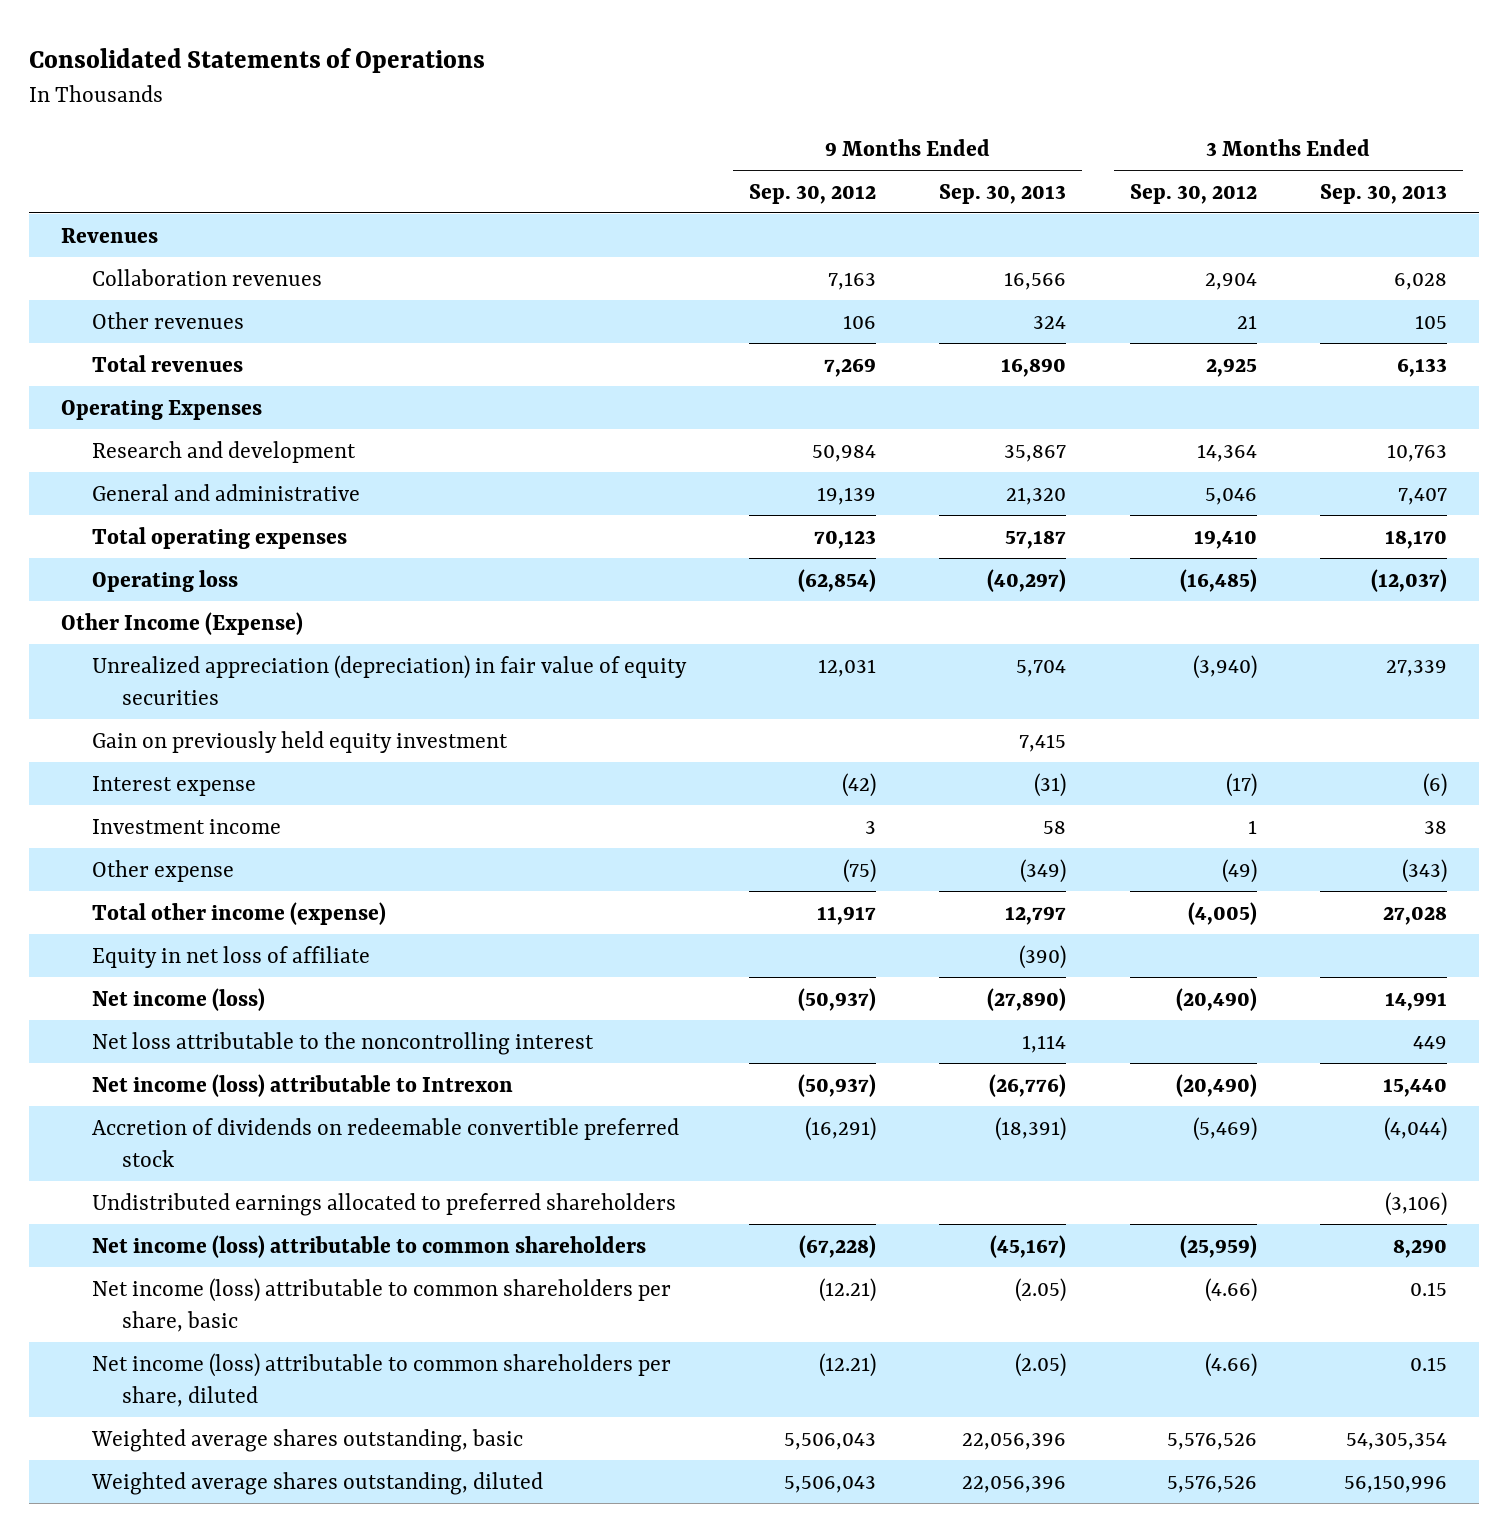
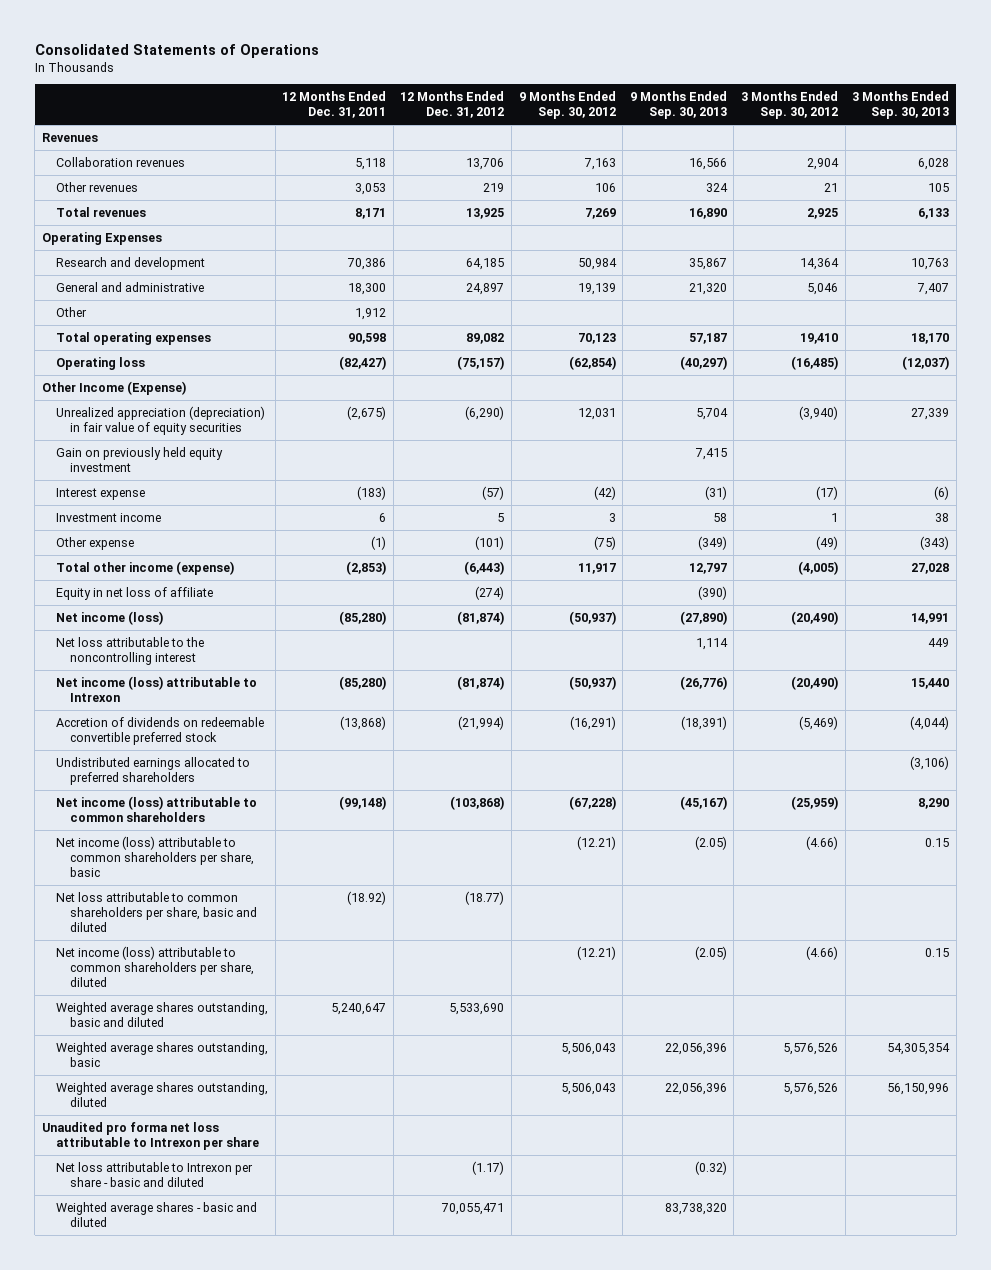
- | 9 Months Ended Sep. 30, 2012 | 9 Months Ended Sep. 30, 2013 | 3 Months Ended Sep. 30, 2012 | 3 Months Ended Sep. 30, 2013
+ | 12 Months Ended Dec. 31, 2011 | 12 Months Ended Dec. 31, 2012 | 9 Months Ended Sep. 30, 2012 | 9 Months Ended Sep. 30, 2013 | 3 Months Ended Sep. 30, 2012 | 3 Months Ended Sep. 30, 2013
+ Other | 1,912 | | | | |
+ Net loss attributable to common shareholders per share, basic and diluted | (18.92) | (18.77) | | | |
+ Weighted average shares outstanding, basic and diluted | 5,240,647 | 5,533,690 | | | |
+ Unaudited pro forma net loss attributable to Intrexon per share
+ Net loss attributable to Intrexon per share - basic and diluted | | (1.17) | | (0.32) | |
+ Weighted average shares - basic and diluted | | 70,055,471 | | 83,738,320 | |

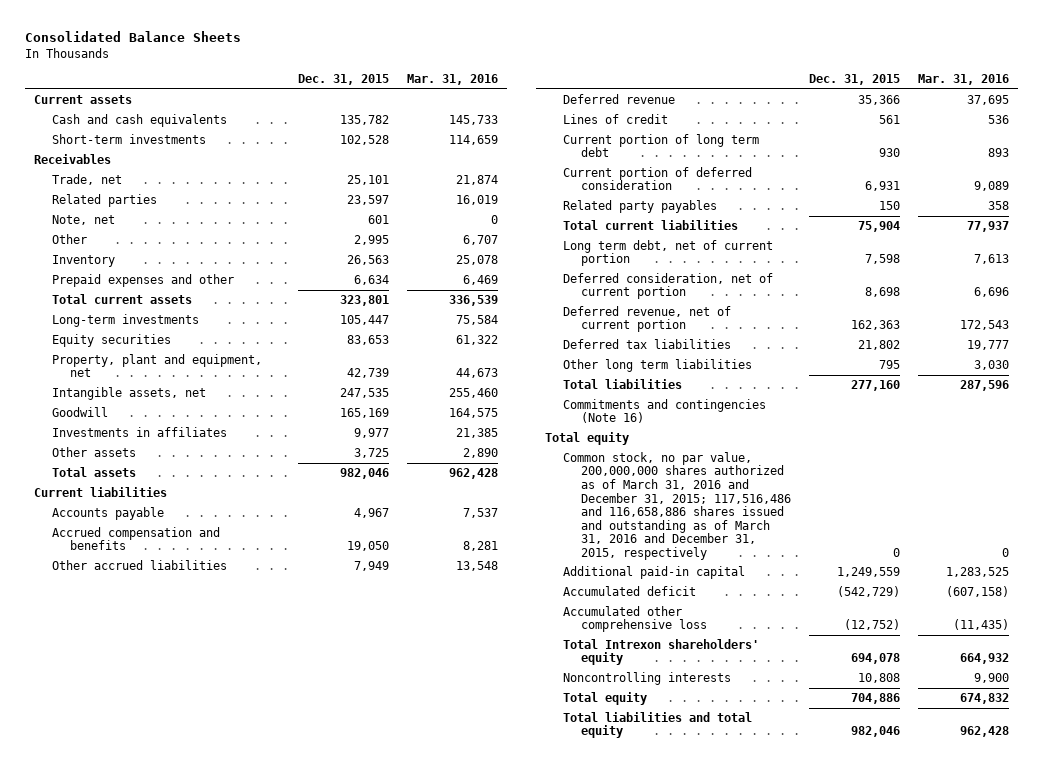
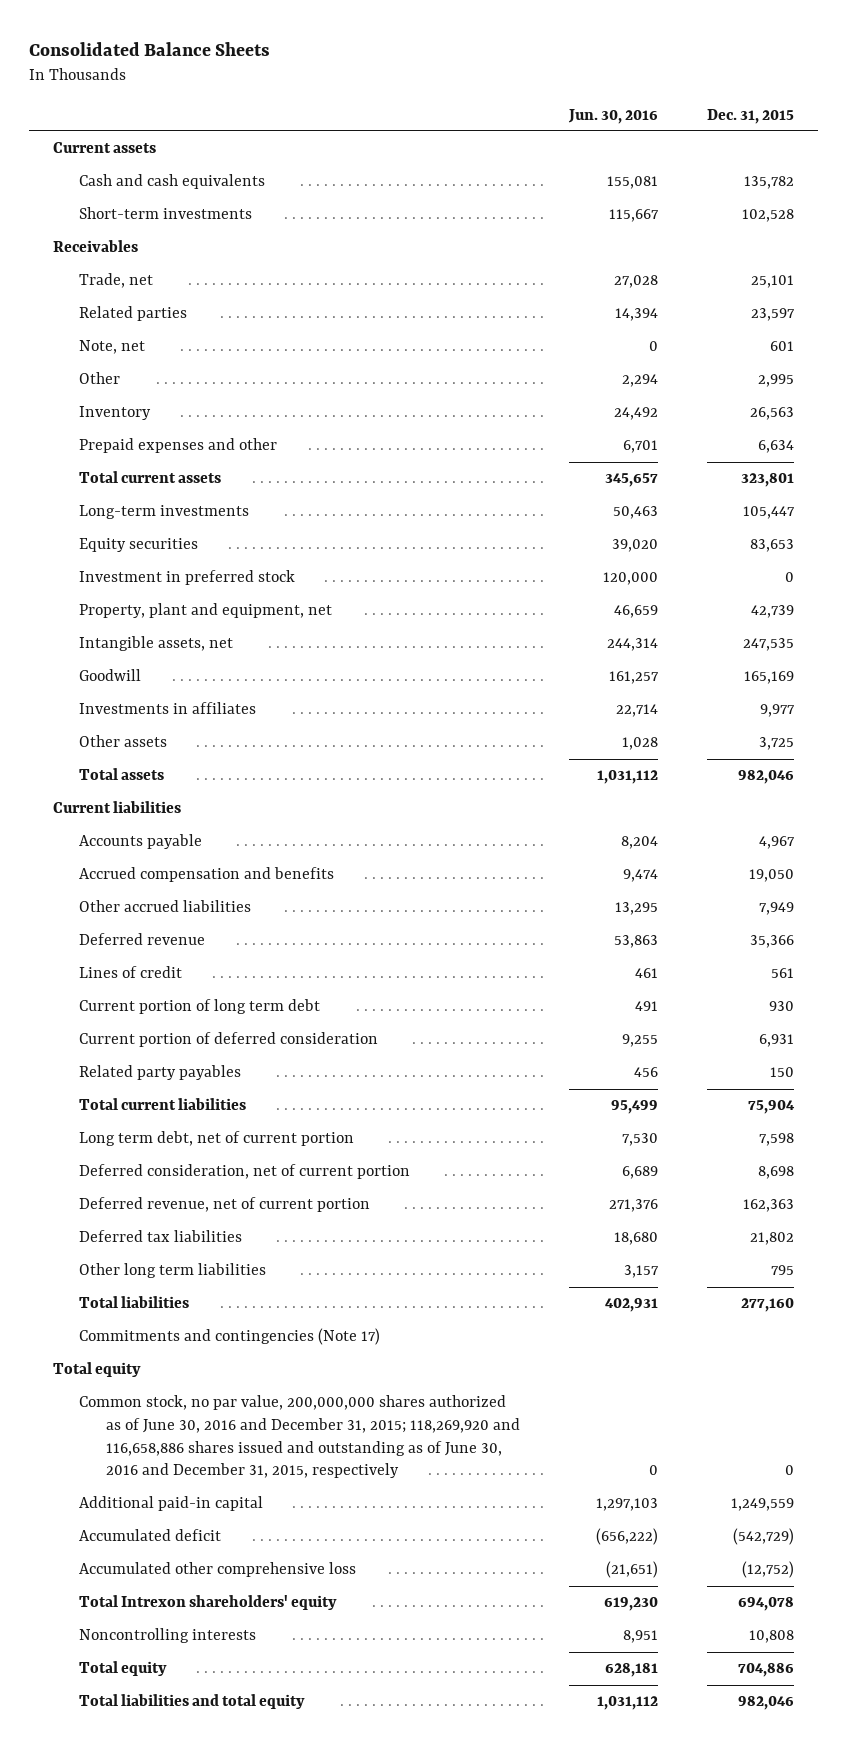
- | Dec. 31, 2015 | Mar. 31, 2016
+ | Jun. 30, 2016 | Dec. 31, 2015
+ Investment in preferred stock | 120,000 | 0
- Commitments and contingencies (Note 16)
+ Commitments and contingencies (Note 17)
- Common stock, no par value, 200,000,000 shares authorized as of March 31, 2016 and December 31, 2015; 117,516,486 and 116,658,886 shares issued and outstanding as of March 31, 2016 and December 31, 2015, respectively | 0 | 0
+ Common stock, no par value, 200,000,000 shares authorized as of June 30, 2016 and December 31, 2015; 118,269,920 and 116,658,886 shares issued and outstanding as of June 30, 2016 and December 31, 2015, respectively | 0 | 0

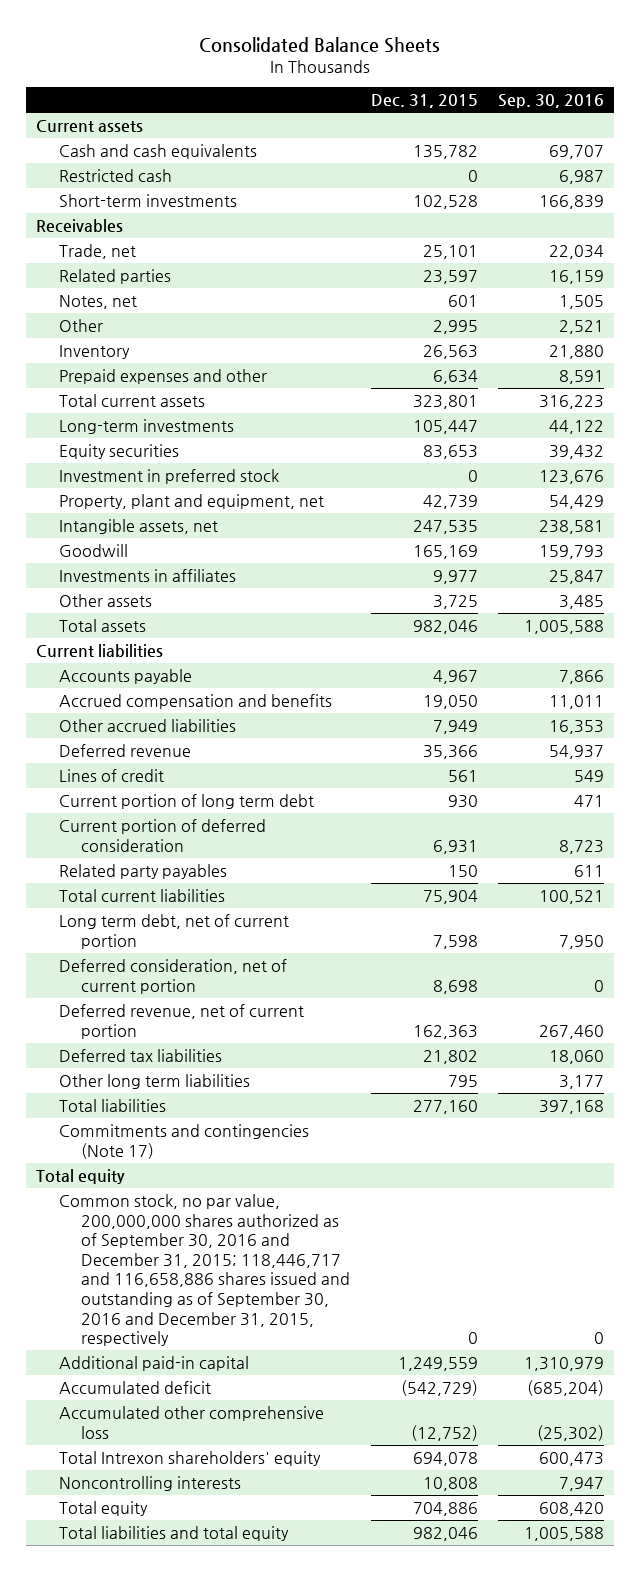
- | Jun. 30, 2016 | Dec. 31, 2015
+ | Dec. 31, 2015 | Sep. 30, 2016
+ Restricted cash | 0 | 6,987
- Note, net | 0 | 601
+ Notes, net | 601 | 1,505
- Common stock, no par value, 200,000,000 shares authorized as of June 30, 2016 and December 31, 2015; 118,269,920 and 116,658,886 shares issued and outstanding as of June 30, 2016 and December 31, 2015, respectively | 0 | 0
+ Common stock, no par value, 200,000,000 shares authorized as of September 30, 2016 and December 31, 2015; 118,446,717 and 116,658,886 shares issued and outstanding as of September 30, 2016 and December 31, 2015, respectively | 0 | 0

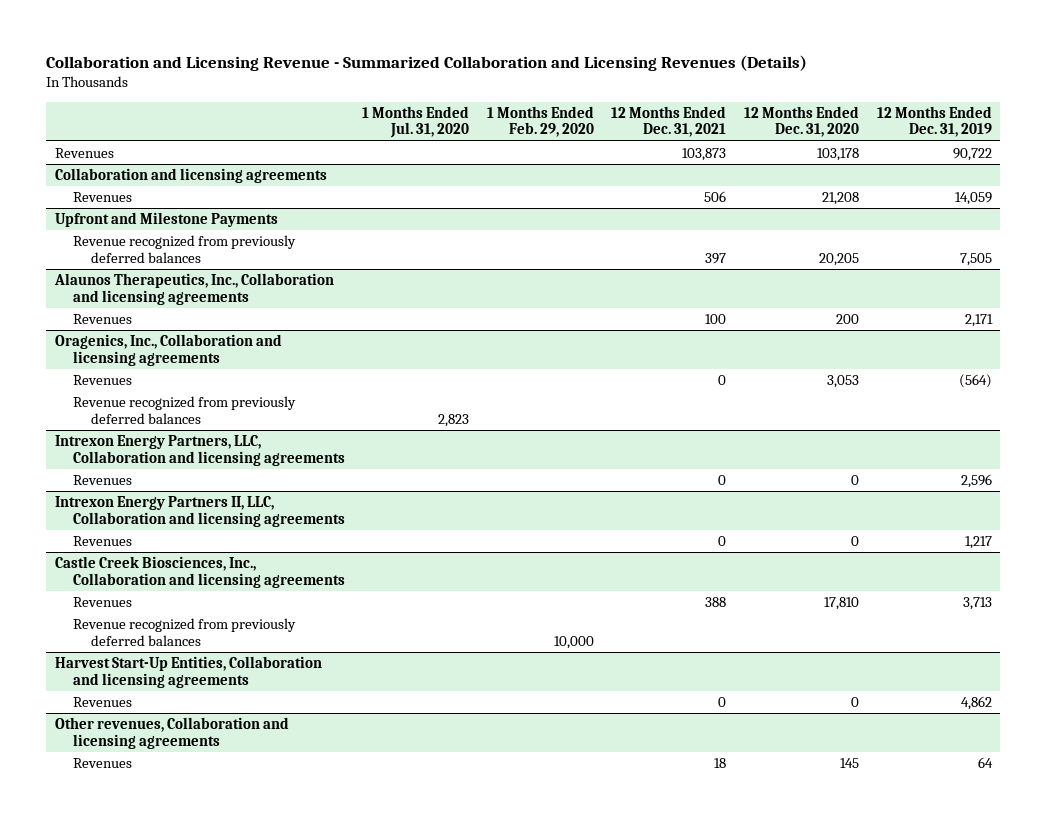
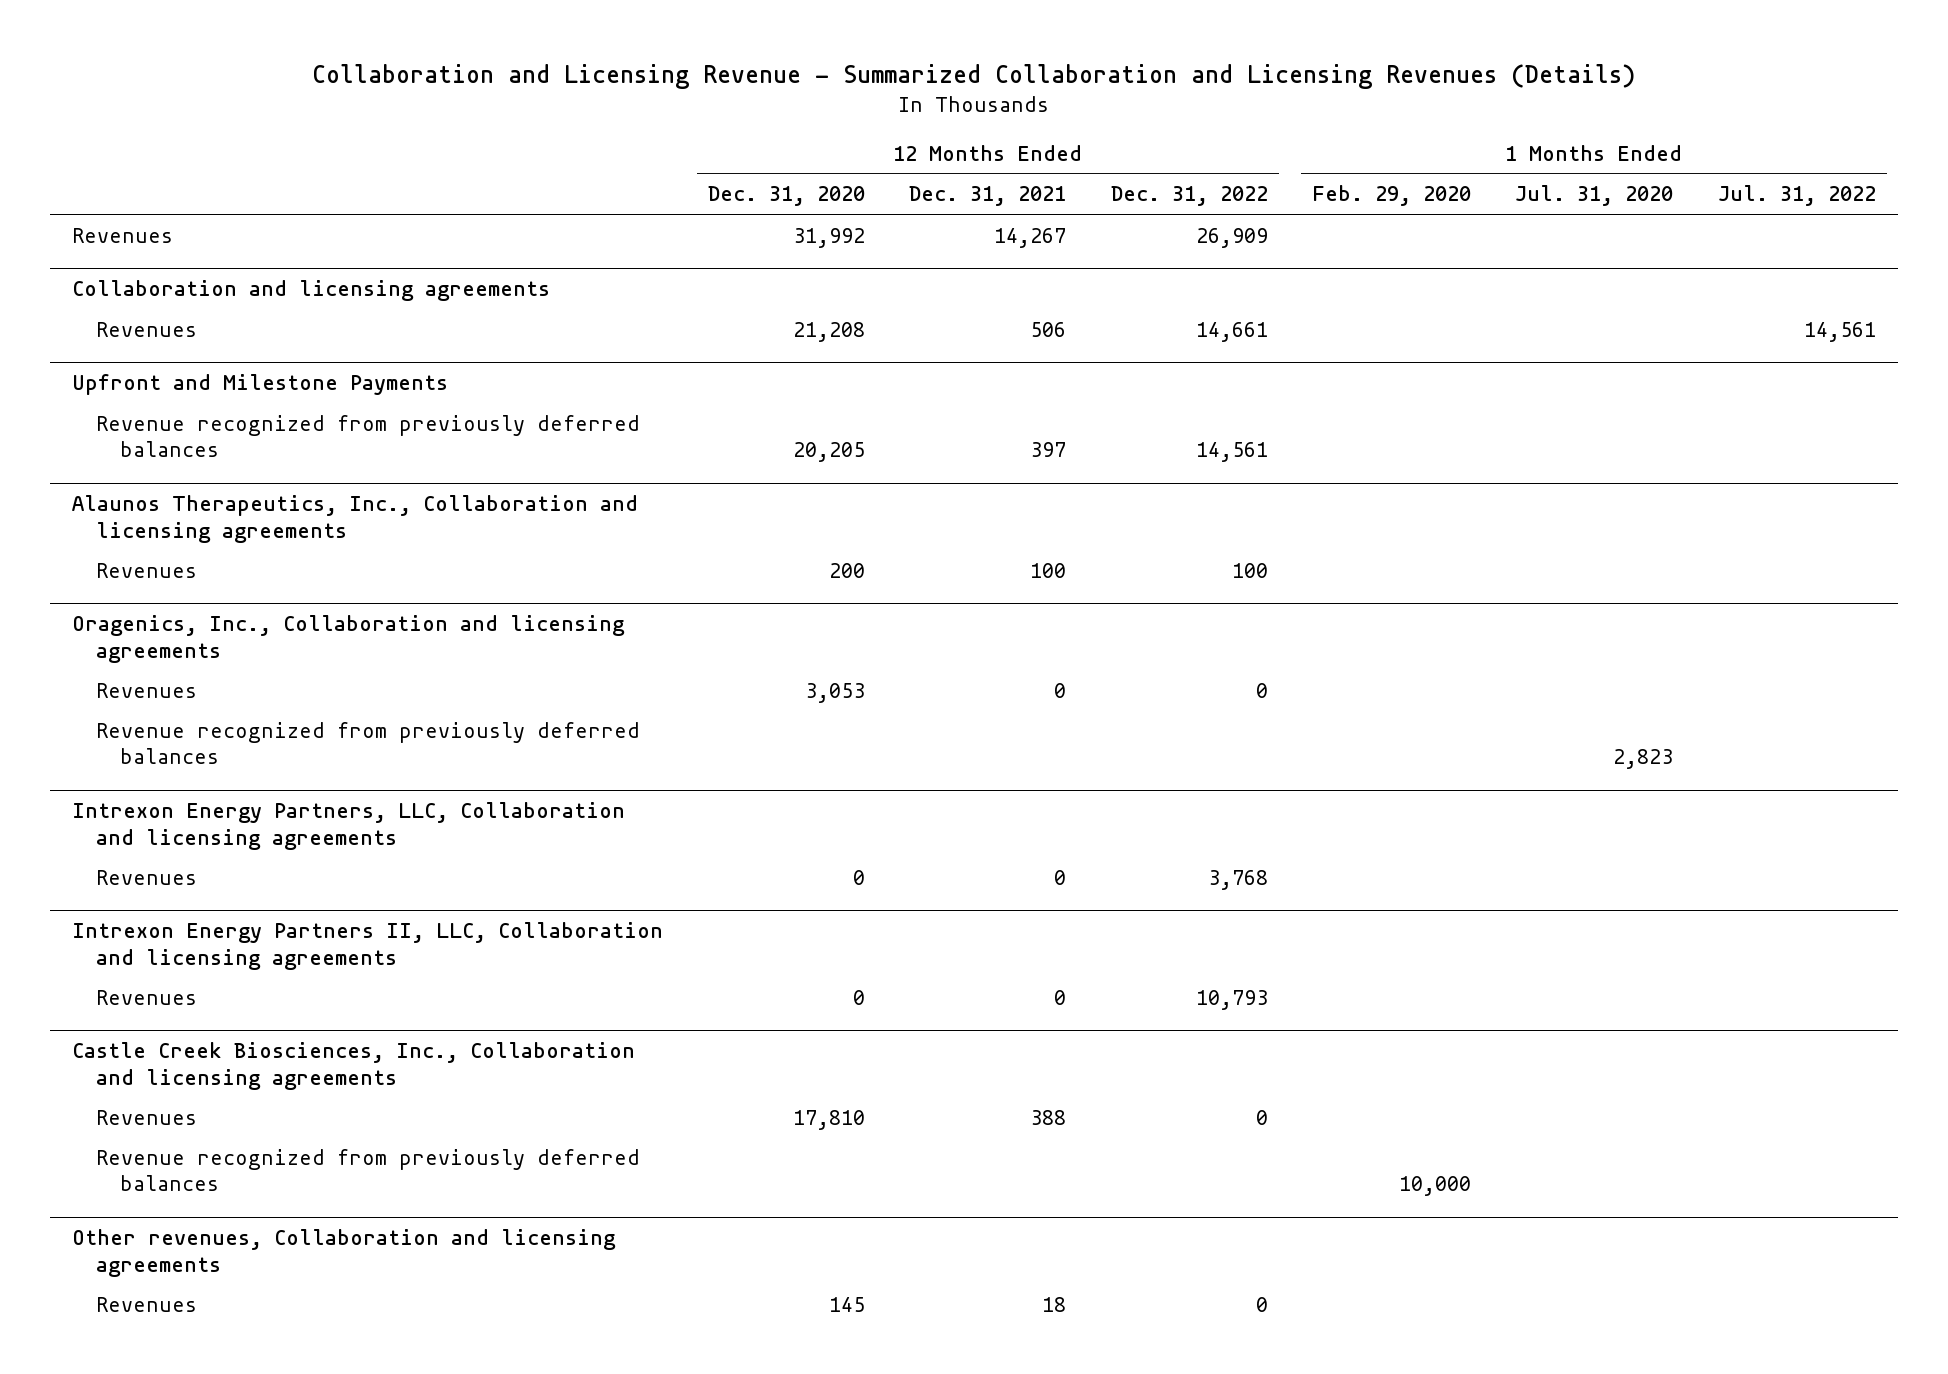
- | 1 Months Ended Jul. 31, 2020 | 1 Months Ended Feb. 29, 2020 | 12 Months Ended Dec. 31, 2021 | 12 Months Ended Dec. 31, 2020 | 12 Months Ended Dec. 31, 2019
+ | 12 Months Ended Dec. 31, 2020 | 12 Months Ended Dec. 31, 2021 | 12 Months Ended Dec. 31, 2022 | 1 Months Ended Feb. 29, 2020 | 1 Months Ended Jul. 31, 2020 | 1 Months Ended Jul. 31, 2022
- Revenues | | | 103,873 | 103,178 | 90,722
+ Revenues | 31,992 | 14,267 | 26,909 | | |
- Harvest Start-Up Entities, Collaboration and licensing agreements
- Revenues | | | 0 | 0 | 4,862

